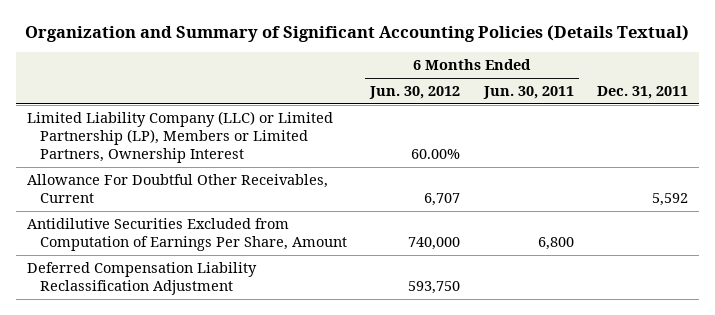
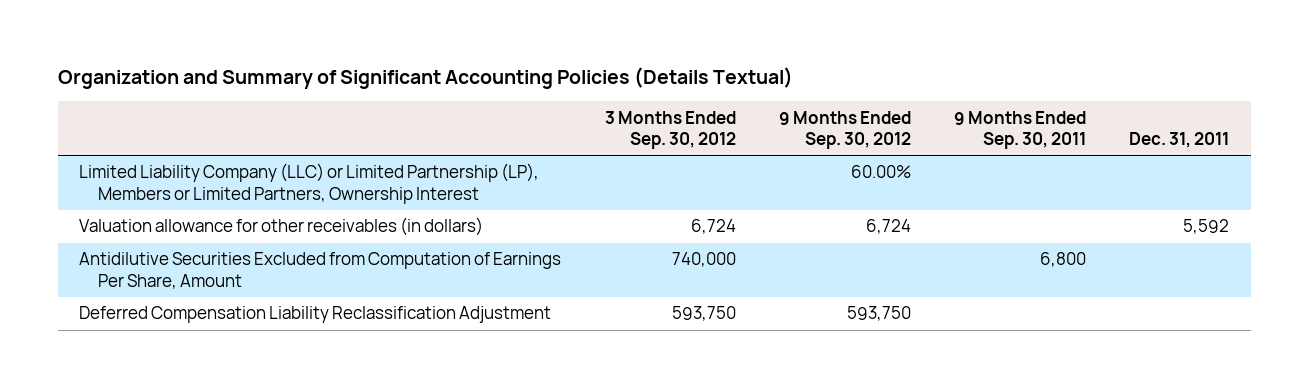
- | 6 Months Ended Jun. 30, 2012 | 6 Months Ended Jun. 30, 2011 | Dec. 31, 2011
+ | 3 Months Ended Sep. 30, 2012 | 9 Months Ended Sep. 30, 2012 | 9 Months Ended Sep. 30, 2011 | Dec. 31, 2011
- Allowance For Doubtful Other Receivables, Current | 6,707 | | 5,592
+ Valuation allowance for other receivables (in dollars) | 6,724 | 6,724 | | 5,592

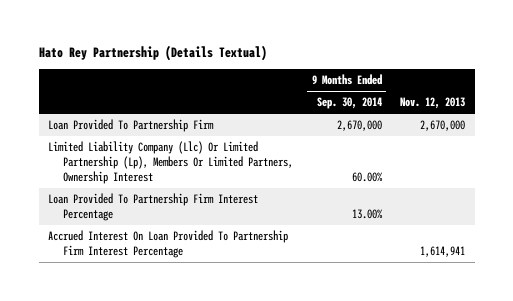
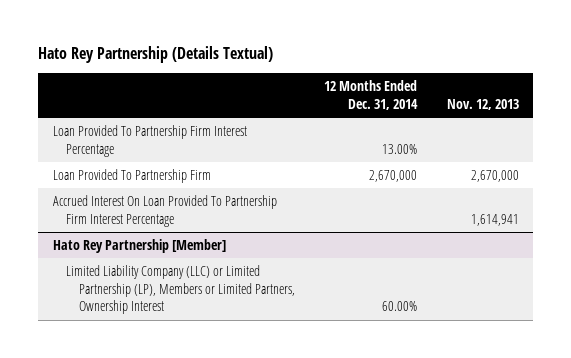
- | 9 Months Ended Sep. 30, 2014 | Nov. 12, 2013
+ | 12 Months Ended Dec. 31, 2014 | Nov. 12, 2013
- Limited Liability Company (Llc) Or Limited Partnership (Lp), Members Or Limited Partners, Ownership Interest | 60.00% |
moved down: Loan Provided To Partnership Firm | 2,670,000 | 2,670,000
+ Hato Rey Partnership [Member]
+ Limited Liability Company (LLC) or Limited Partnership (LP), Members or Limited Partners, Ownership Interest | 60.00% |

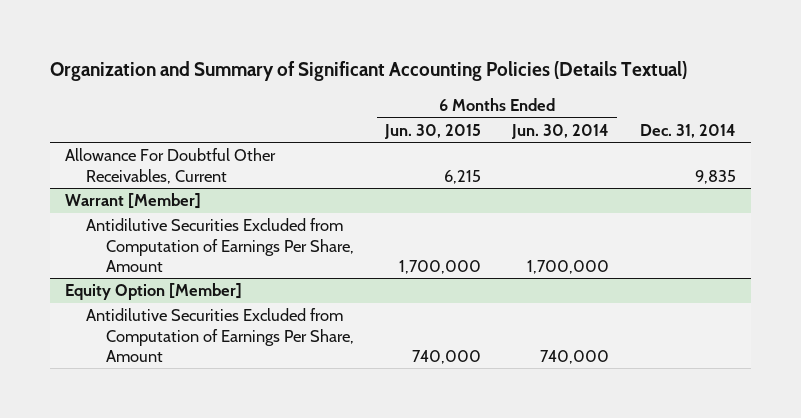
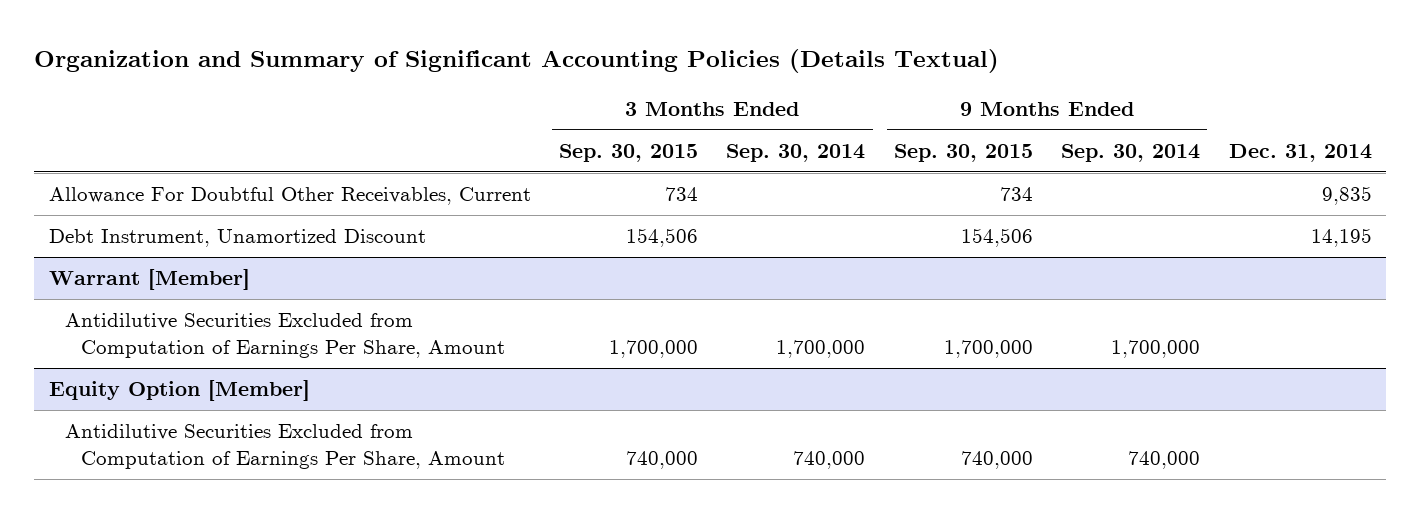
- | 6 Months Ended Jun. 30, 2015 | 6 Months Ended Jun. 30, 2014 | Dec. 31, 2014
+ | 3 Months Ended Sep. 30, 2015 | 3 Months Ended Sep. 30, 2014 | 9 Months Ended Sep. 30, 2015 | 9 Months Ended Sep. 30, 2014 | Dec. 31, 2014
+ Debt Instrument, Unamortized Discount | 154,506 | | 154,506 | | 14,195

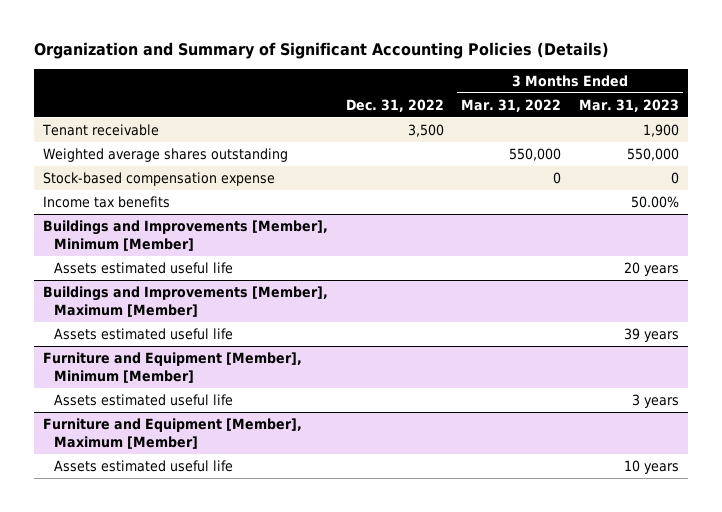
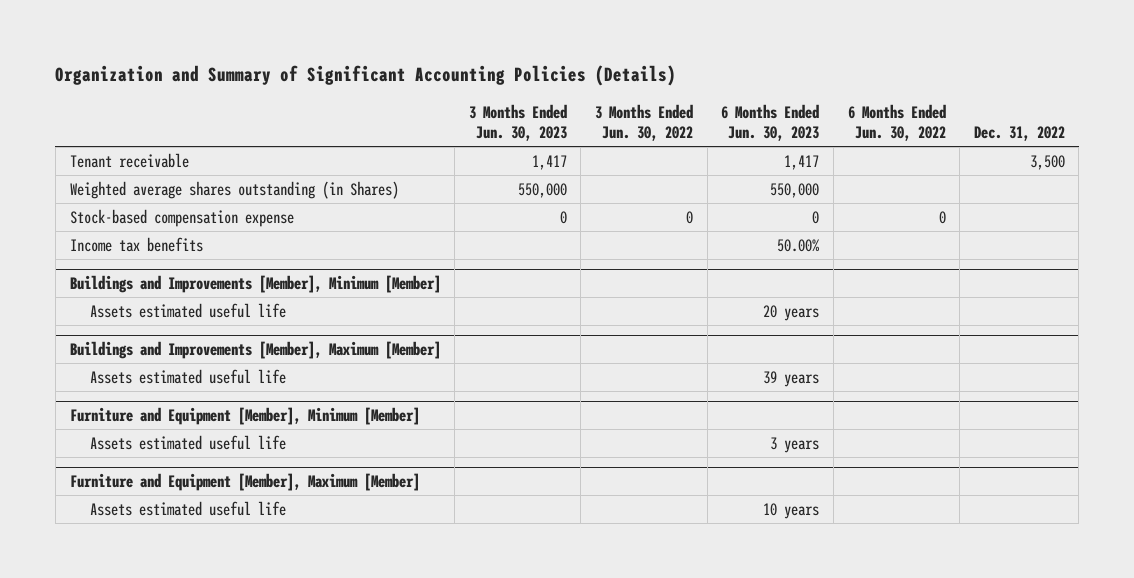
- | Dec. 31, 2022 | 3 Months Ended Mar. 31, 2022 | 3 Months Ended Mar. 31, 2023
+ | 3 Months Ended Jun. 30, 2023 | 3 Months Ended Jun. 30, 2022 | 6 Months Ended Jun. 30, 2023 | 6 Months Ended Jun. 30, 2022 | Dec. 31, 2022
- Weighted average shares outstanding | | 550,000 | 550,000
+ Weighted average shares outstanding (in Shares) | 550,000 | | 550,000 | |

